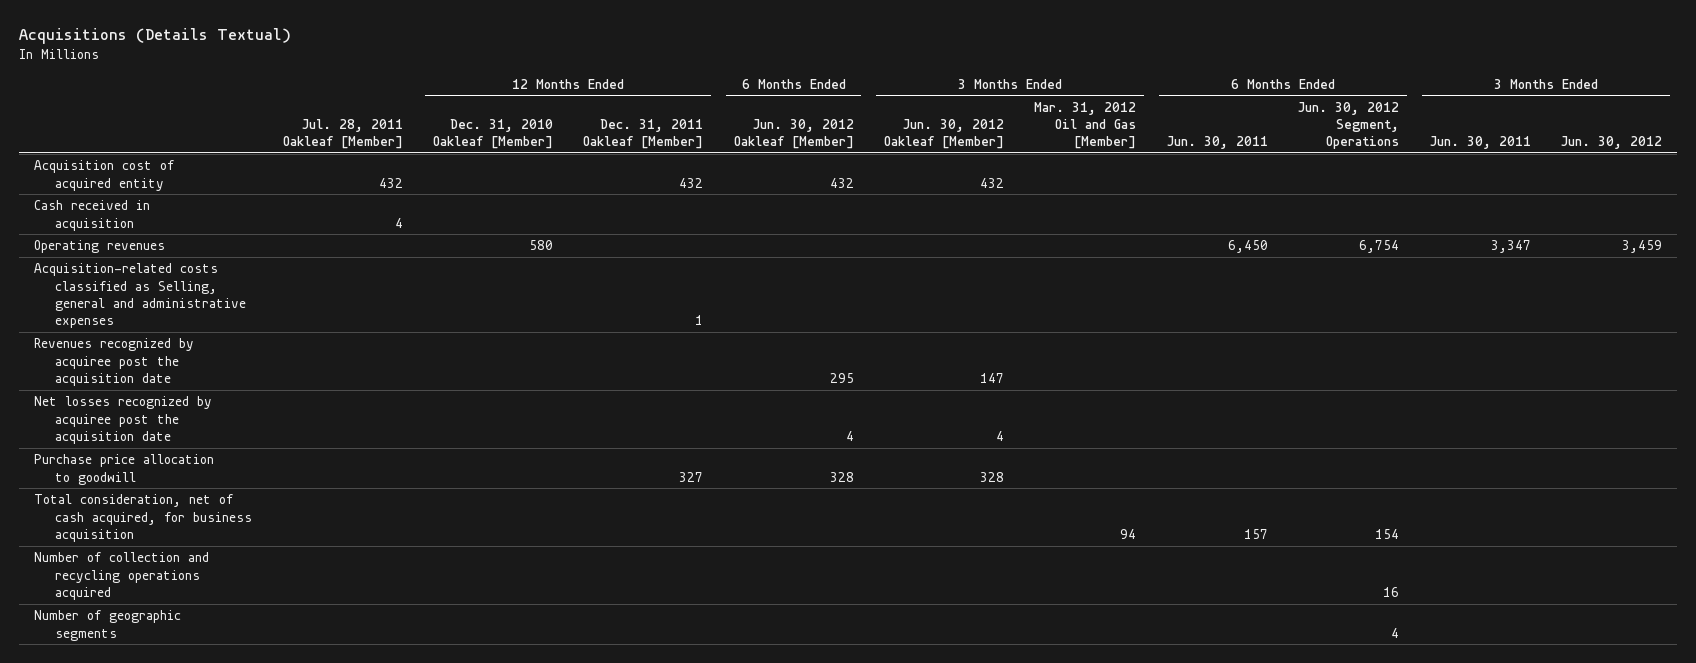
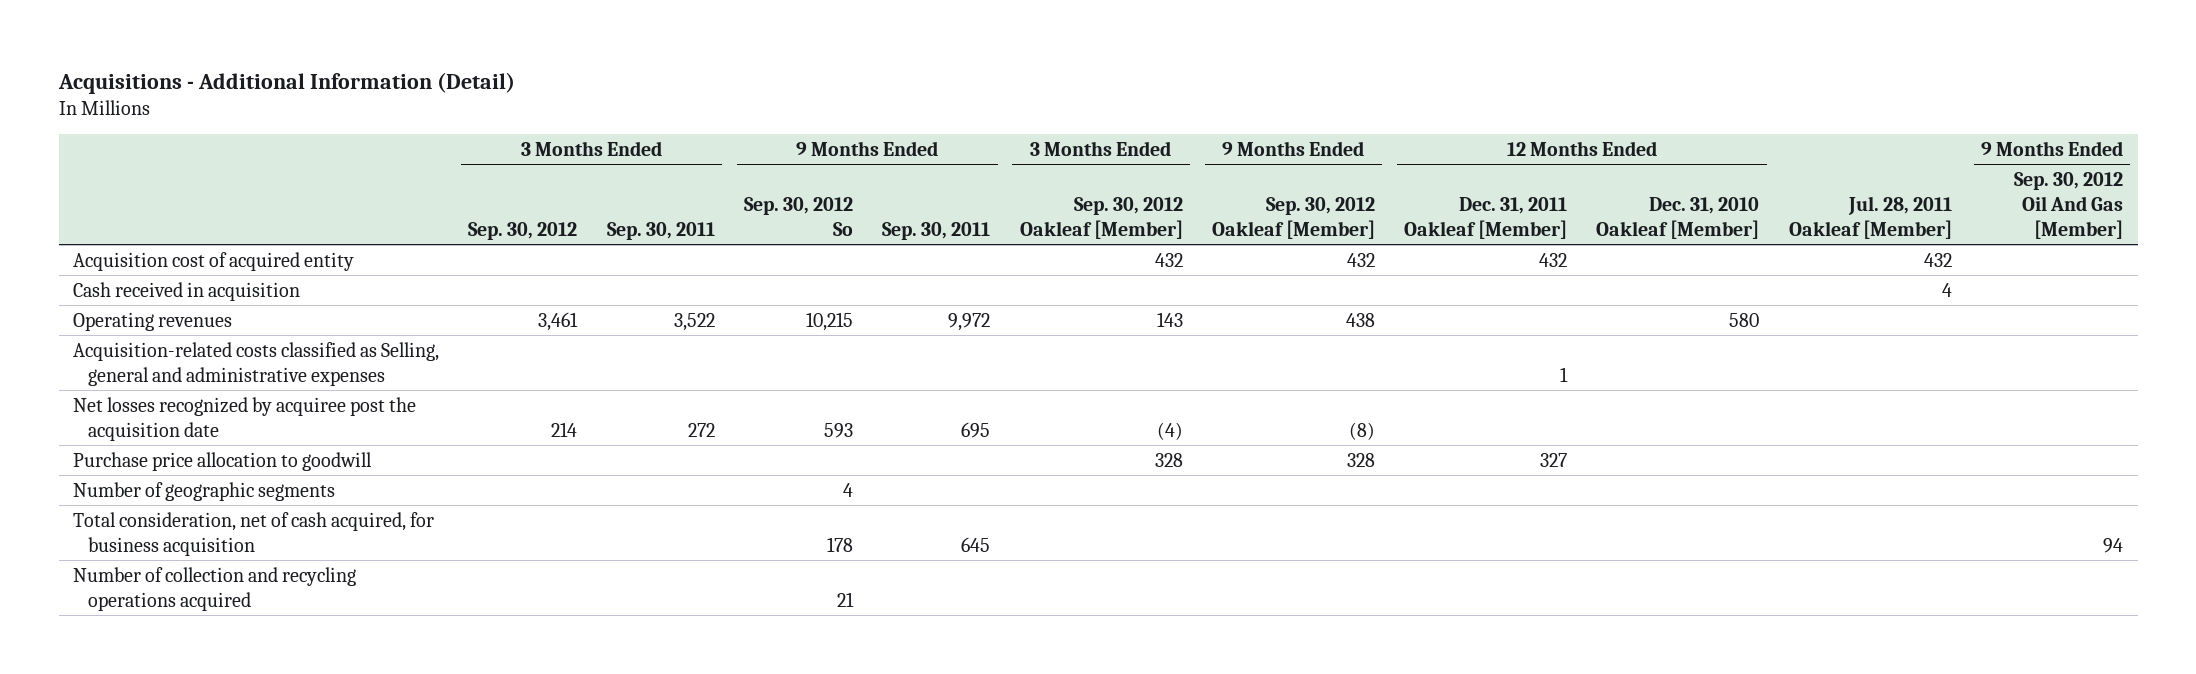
- Acquisitions (Details Textual)
+ Acquisitions - Additional Information (Detail)
- | Jul. 28, 2011 Oakleaf [Member] | 12 Months Ended Dec. 31, 2010 Oakleaf [Member] | 12 Months Ended Dec. 31, 2011 Oakleaf [Member] | 6 Months Ended Jun. 30, 2012 Oakleaf [Member] | 3 Months Ended Jun. 30, 2012 Oakleaf [Member] | 3 Months Ended Mar. 31, 2012 Oil and Gas [Member] | 6 Months Ended Jun. 30, 2011 | 6 Months Ended Jun. 30, 2012 Segment, Operations | 3 Months Ended Jun. 30, 2011 | 3 Months Ended Jun. 30, 2012
+ | 3 Months Ended Sep. 30, 2012 | 3 Months Ended Sep. 30, 2011 | 9 Months Ended Sep. 30, 2012 So | 9 Months Ended Sep. 30, 2011 | 3 Months Ended Sep. 30, 2012 Oakleaf [Member] | 9 Months Ended Sep. 30, 2012 Oakleaf [Member] | 12 Months Ended Dec. 31, 2011 Oakleaf [Member] | 12 Months Ended Dec. 31, 2010 Oakleaf [Member] | Jul. 28, 2011 Oakleaf [Member] | 9 Months Ended Sep. 30, 2012 Oil And Gas [Member]
- Revenues recognized by acquiree post the acquisition date | | | | 295 | 147 | | | | |
moved up: Number of geographic segments | | | 4 | | | | | | |

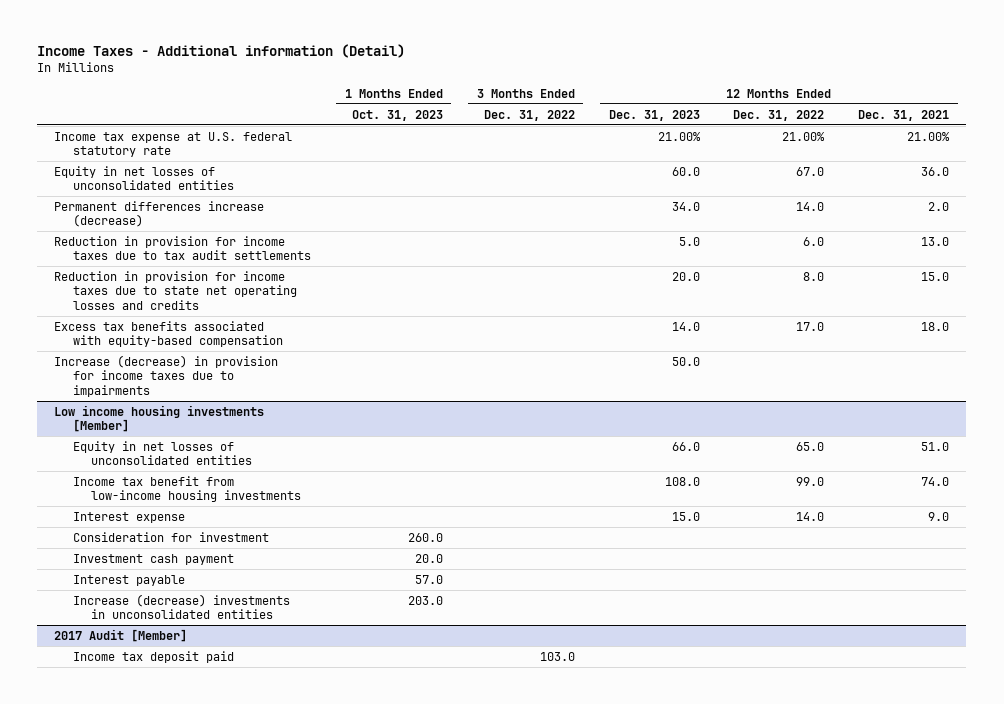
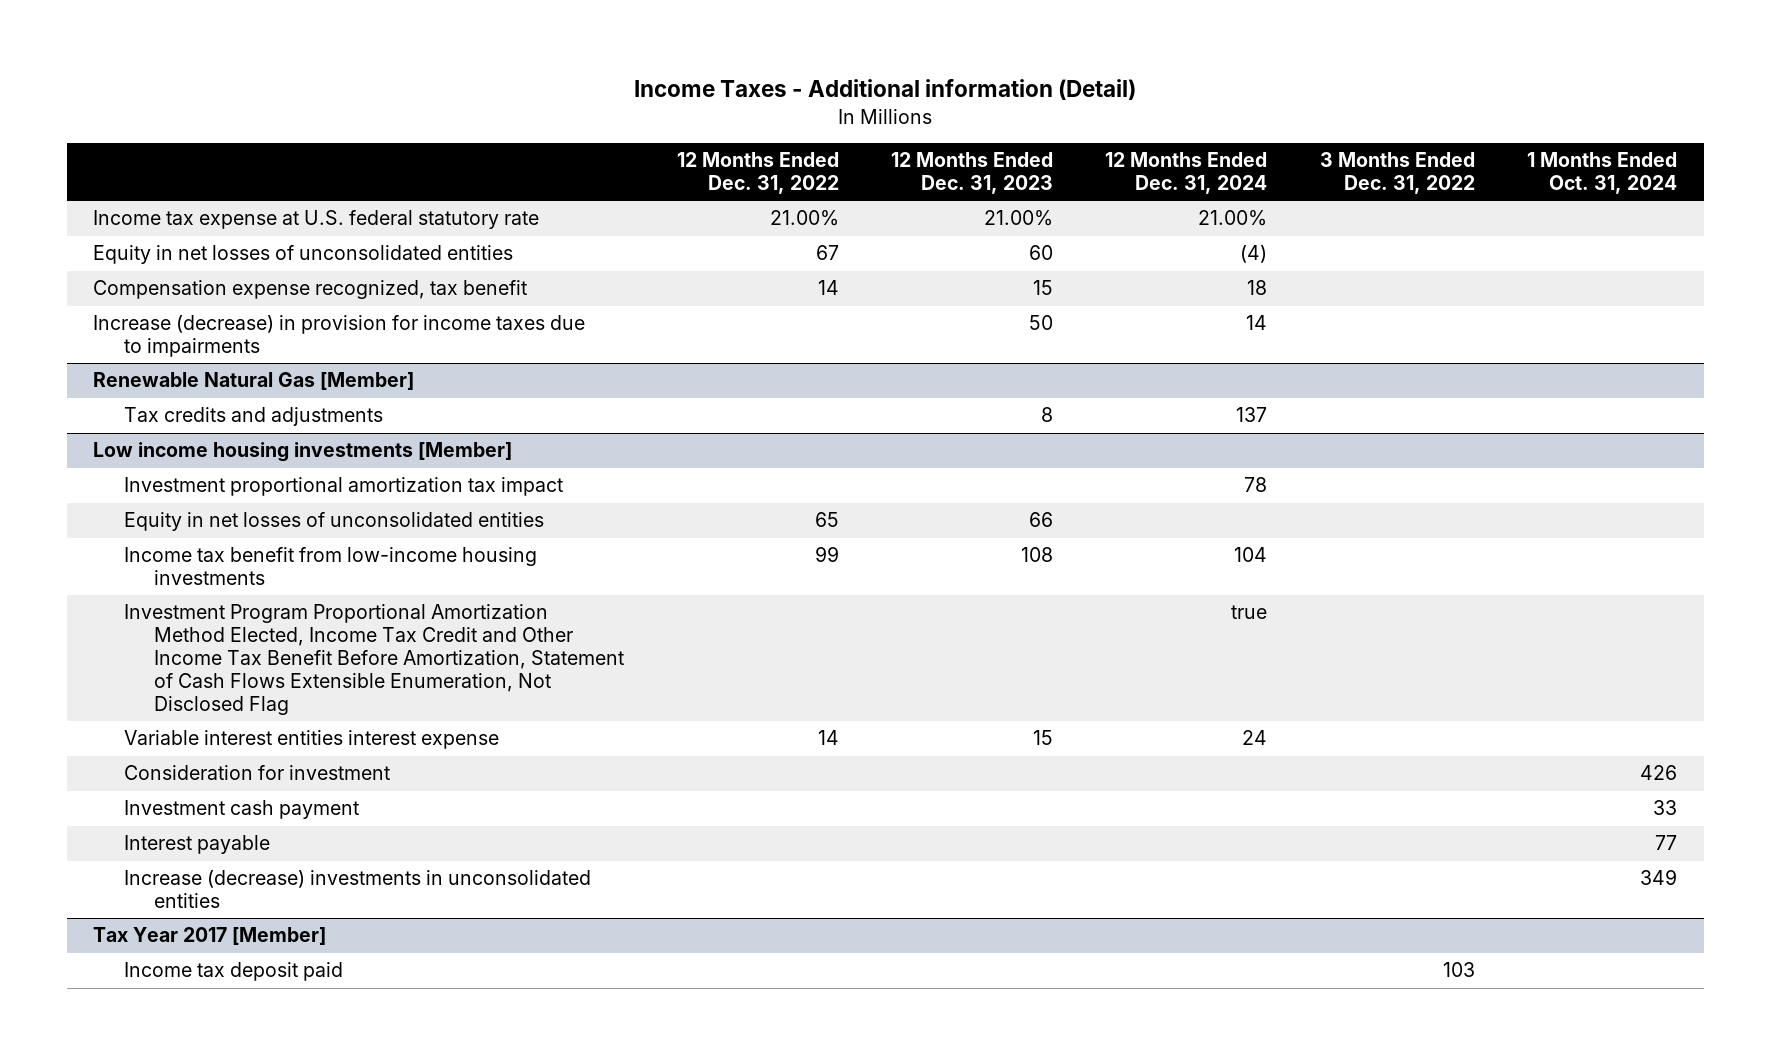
- | 1 Months Ended Oct. 31, 2023 | 3 Months Ended Dec. 31, 2022 | 12 Months Ended Dec. 31, 2023 | 12 Months Ended Dec. 31, 2022 | 12 Months Ended Dec. 31, 2021
+ | 12 Months Ended Dec. 31, 2022 | 12 Months Ended Dec. 31, 2023 | 12 Months Ended Dec. 31, 2024 | 3 Months Ended Dec. 31, 2022 | 1 Months Ended Oct. 31, 2024
- Equity in net losses of unconsolidated entities | | | 60.0 | 67.0 | 36.0
- Permanent differences increase (decrease) | | | 34.0 | 14.0 | 2.0
- Reduction in provision for income taxes due to tax audit settlements | | | 5.0 | 6.0 | 13.0
- Reduction in provision for income taxes due to state net operating losses and credits | | | 20.0 | 8.0 | 15.0
- Excess tax benefits associated with equity-based compensation | | | 14.0 | 17.0 | 18.0
- Increase (decrease) in provision for income taxes due to impairments | | | 50.0 | |
+ Equity in net losses of unconsolidated entities | 67 | 60 | (4) | |
+ Compensation expense recognized, tax benefit | 14 | 15 | 18 | |
+ Increase (decrease) in provision for income taxes due to impairments | | 50 | 14 | |
+ Renewable Natural Gas [Member]
+ Tax credits and adjustments | | 8 | 137 | |
@ Low income housing investments [Member]
- Equity in net losses of unconsolidated entities | | | 66.0 | 65.0 | 51.0
- Income tax benefit from low-income housing investments | | | 108.0 | 99.0 | 74.0
- Interest expense | | | 15.0 | 14.0 | 9.0
+ Investment proportional amortization tax impact | | | 78 | |
+ Equity in net losses of unconsolidated entities | 65 | 66 | | |
+ Income tax benefit from low-income housing investments | 99 | 108 | 104 | |
+ Investment Program Proportional Amortization Method Elected, Income Tax Credit and Other Income Tax Benefit Before Amortization, Statement of Cash Flows Extensible Enumeration, Not Disclosed Flag | | | true | |
+ Variable interest entities interest expense | 14 | 15 | 24 | |
- 2017 Audit [Member]
- Income tax deposit paid | | 103.0 | | |
+ Tax Year 2017 [Member]
+ Income tax deposit paid | | | | 103 |

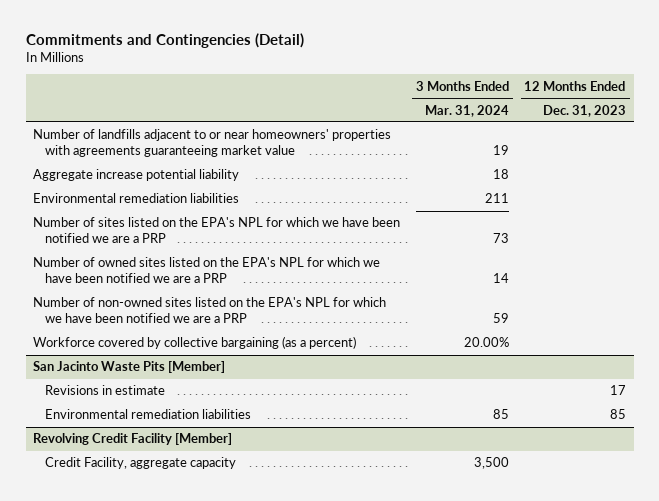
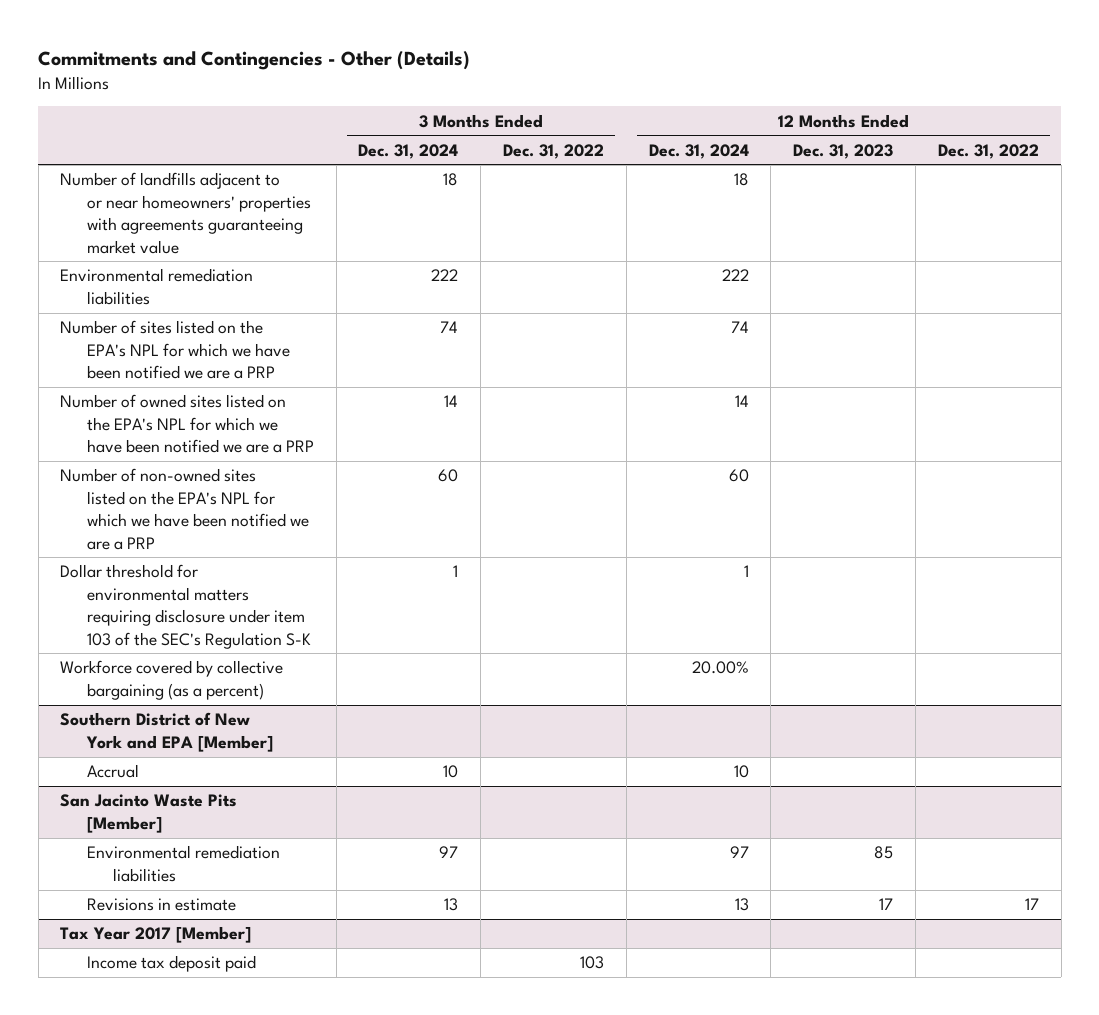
- Commitments and Contingencies (Detail)
+ Commitments and Contingencies - Other (Details)
- | 3 Months Ended Mar. 31, 2024 | 12 Months Ended Dec. 31, 2023
+ | 3 Months Ended Dec. 31, 2024 | 3 Months Ended Dec. 31, 2022 | 12 Months Ended Dec. 31, 2024 | 12 Months Ended Dec. 31, 2023 | 12 Months Ended Dec. 31, 2022
- Aggregate increase potential liability | 18 |
+ Dollar threshold for environmental matters requiring disclosure under item 103 of the SEC's Regulation S-K | 1 | | 1 | |
+ Southern District of New York and EPA [Member]
+ Accrual | 10 | | 10 | |
- Revolving Credit Facility [Member]
- Credit Facility, aggregate capacity | 3,500 |
@ San Jacinto Waste Pits [Member]
moved down: Revisions in estimate | 13 | | 13 | 17 | 17
+ Tax Year 2017 [Member]
+ Income tax deposit paid | | 103 | | |

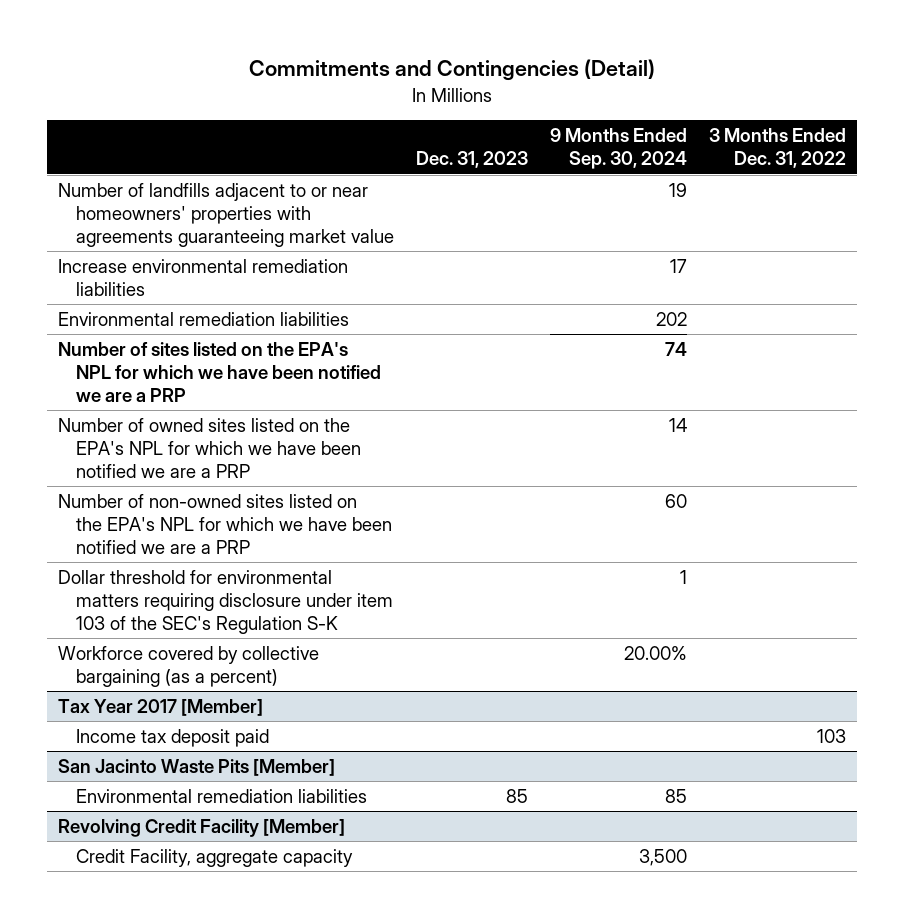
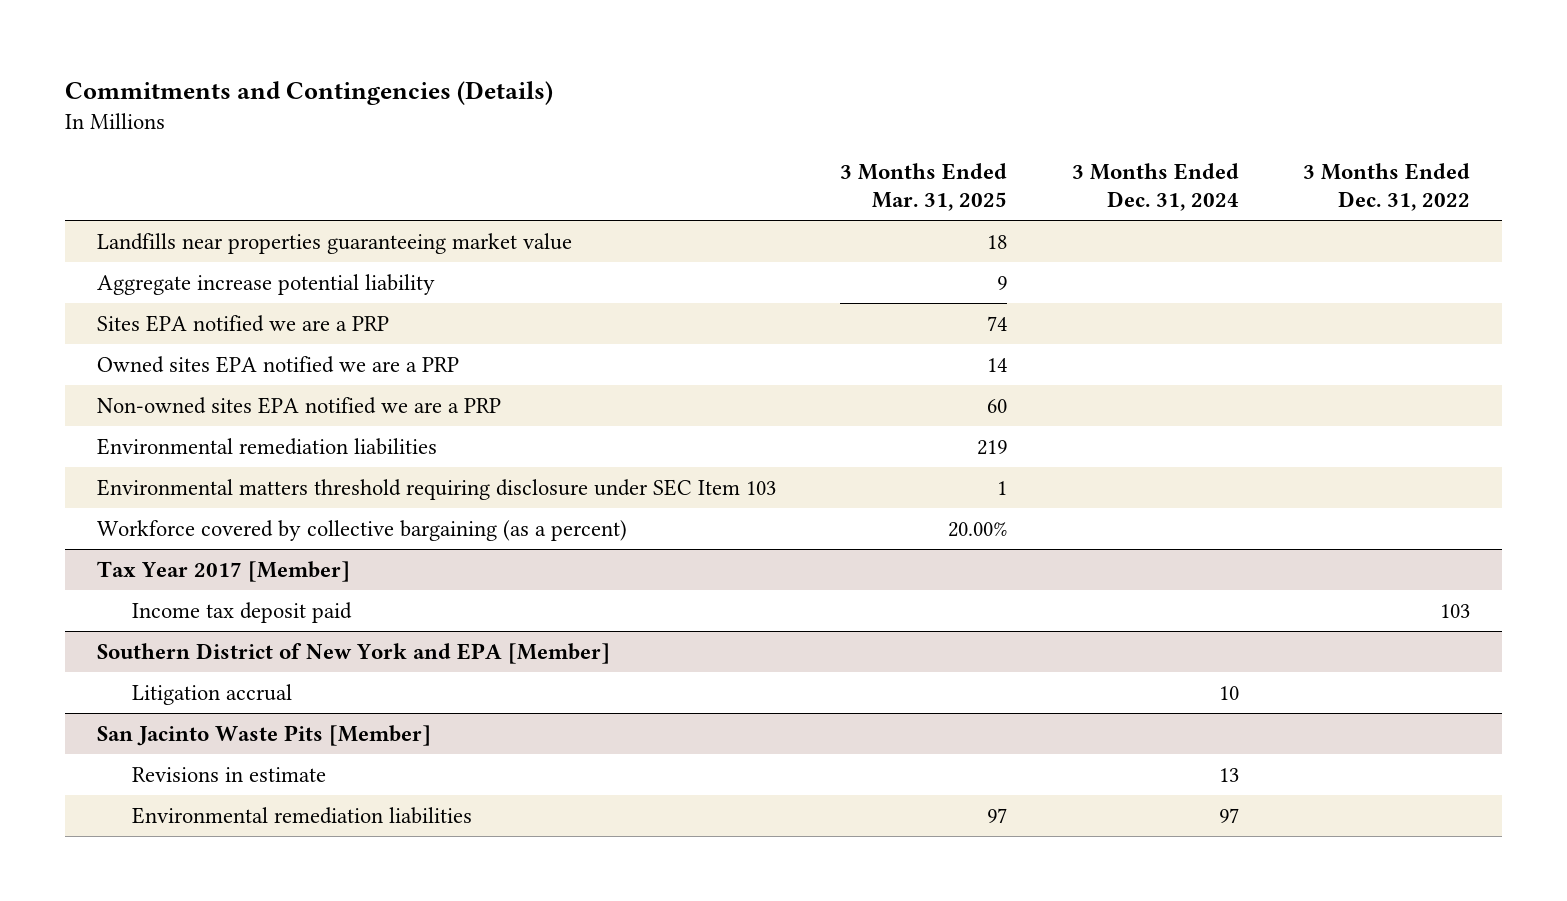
- Commitments and Contingencies (Detail)
+ Commitments and Contingencies (Details)
- | Dec. 31, 2023 | 9 Months Ended Sep. 30, 2024 | 3 Months Ended Dec. 31, 2022
+ | 3 Months Ended Mar. 31, 2025 | 3 Months Ended Dec. 31, 2024 | 3 Months Ended Dec. 31, 2022
- Number of landfills adjacent to or near homeowners' properties with agreements guaranteeing market value | | 19 |
- Increase environmental remediation liabilities | | 17 |
+ Landfills near properties guaranteeing market value | 18 | |
+ Aggregate increase potential liability | 9 | |
+ Sites EPA notified we are a PRP | 74 | |
+ Owned sites EPA notified we are a PRP | 14 | |
+ Non-owned sites EPA notified we are a PRP | 60 | |
- Number of sites listed on the EPA's NPL for which we have been notified we are a PRP | | 74 |
- Number of owned sites listed on the EPA's NPL for which we have been notified we are a PRP | | 14 |
- Number of non-owned sites listed on the EPA's NPL for which we have been notified we are a PRP | | 60 |
- Dollar threshold for environmental matters requiring disclosure under item 103 of the SEC's Regulation S-K | | 1 |
+ Environmental matters threshold requiring disclosure under SEC Item 103 | 1 | |
+ Southern District of New York and EPA [Member]
+ Litigation accrual | | 10 |
@ San Jacinto Waste Pits [Member]
+ Revisions in estimate | | 13 |
- Revolving Credit Facility [Member]
- Credit Facility, aggregate capacity | | 3,500 |

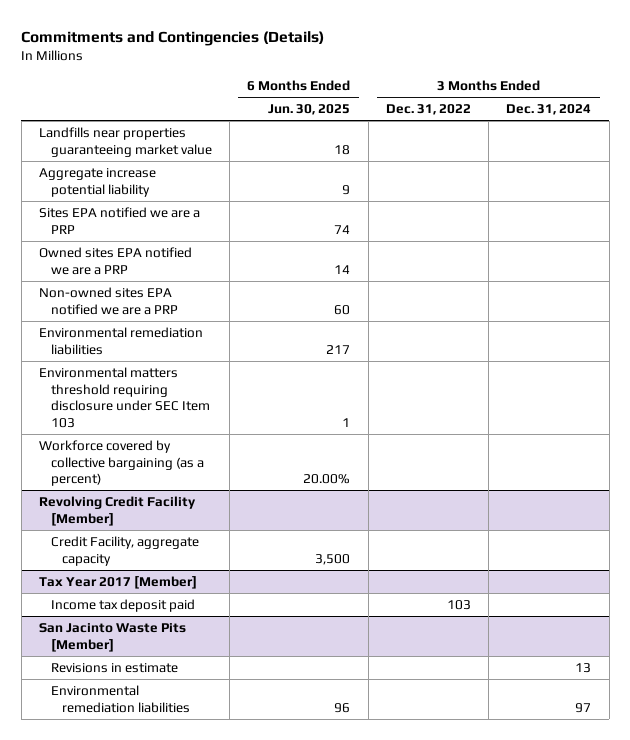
- | 3 Months Ended Mar. 31, 2025 | 3 Months Ended Dec. 31, 2024 | 3 Months Ended Dec. 31, 2022
+ | 6 Months Ended Jun. 30, 2025 | 3 Months Ended Dec. 31, 2022 | 3 Months Ended Dec. 31, 2024
+ Revolving Credit Facility [Member]
+ Credit Facility, aggregate capacity | 3,500 | |
- Southern District of New York and EPA [Member]
- Litigation accrual | | 10 |

